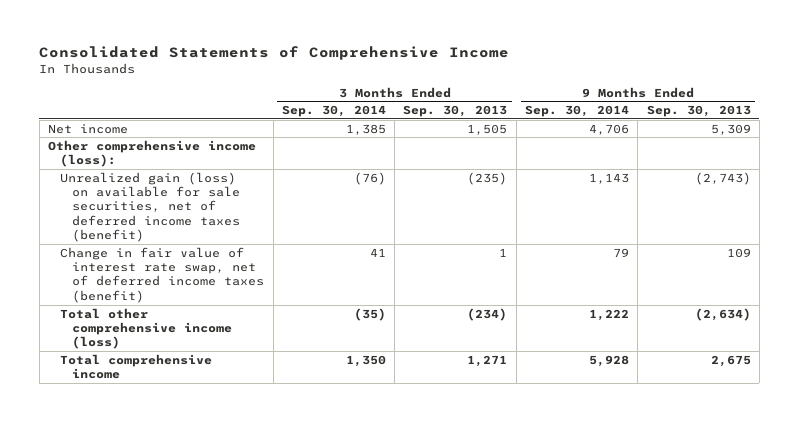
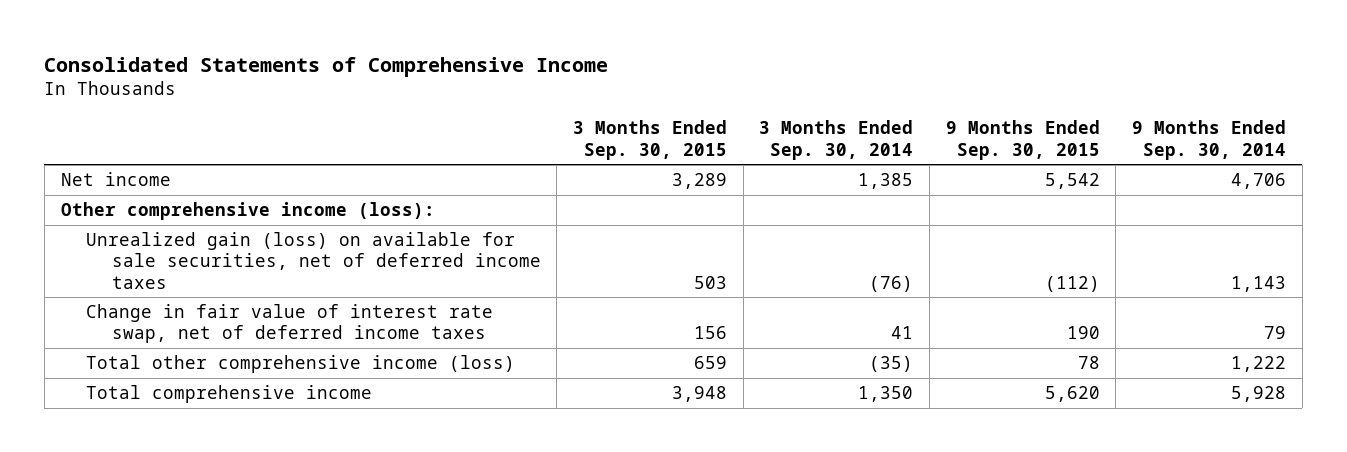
- | 3 Months Ended Sep. 30, 2014 | 3 Months Ended Sep. 30, 2013 | 9 Months Ended Sep. 30, 2014 | 9 Months Ended Sep. 30, 2013
+ | 3 Months Ended Sep. 30, 2015 | 3 Months Ended Sep. 30, 2014 | 9 Months Ended Sep. 30, 2015 | 9 Months Ended Sep. 30, 2014
- Unrealized gain (loss) on available for sale securities, net of deferred income taxes (benefit) | (76) | (235) | 1,143 | (2,743)
- Change in fair value of interest rate swap, net of deferred income taxes (benefit) | 41 | 1 | 79 | 109
+ Unrealized gain (loss) on available for sale securities, net of deferred income taxes | 503 | (76) | (112) | 1,143
+ Change in fair value of interest rate swap, net of deferred income taxes | 156 | 41 | 190 | 79

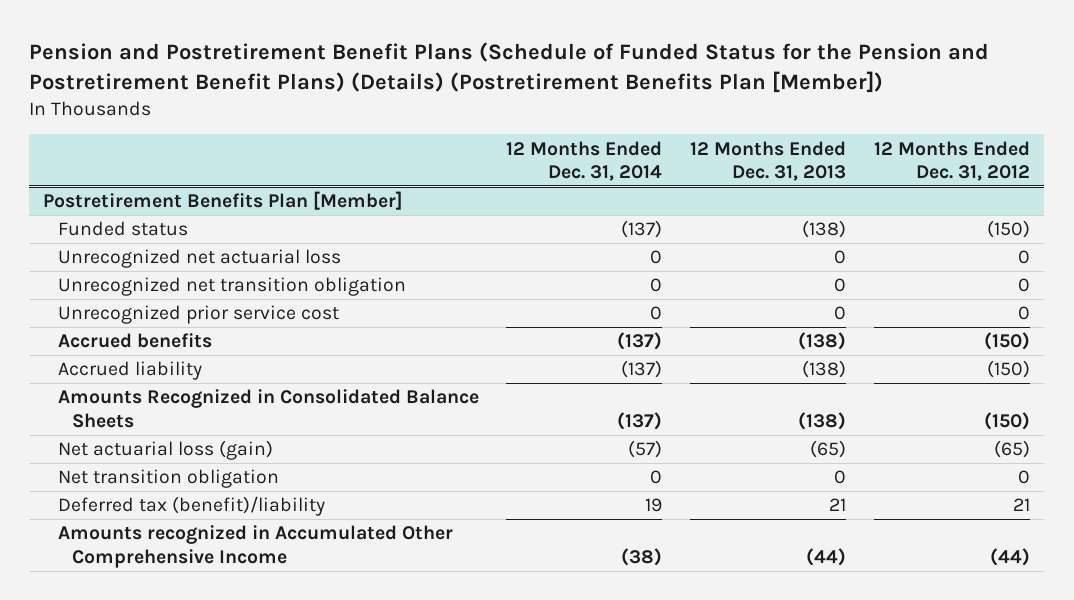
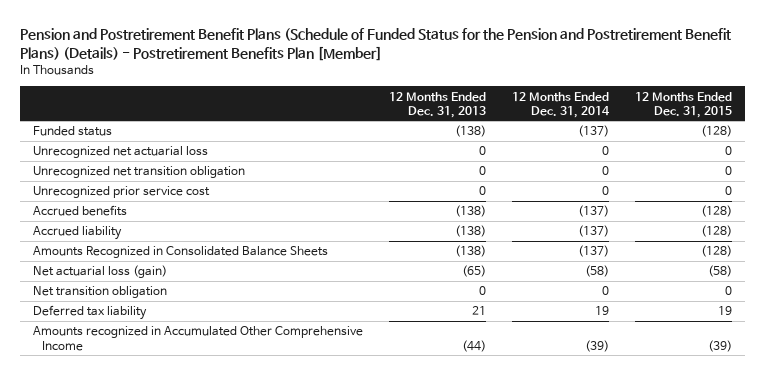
- Pension and Postretirement Benefit Plans (Schedule of Funded Status for the Pension and Postretirement Benefit Plans) (Details) (Postretirement Benefits Plan [Member])
+ Pension and Postretirement Benefit Plans (Schedule of Funded Status for the Pension and Postretirement Benefit Plans) (Details) - Postretirement Benefits Plan [Member]
- | 12 Months Ended Dec. 31, 2014 | 12 Months Ended Dec. 31, 2013 | 12 Months Ended Dec. 31, 2012
+ | 12 Months Ended Dec. 31, 2013 | 12 Months Ended Dec. 31, 2014 | 12 Months Ended Dec. 31, 2015
- Postretirement Benefits Plan [Member]
- Net actuarial loss (gain) | (57) | (65) | (65)
+ Net actuarial loss (gain) | (65) | (58) | (58)
- Deferred tax (benefit)/liability | 19 | 21 | 21
- Amounts recognized in Accumulated Other Comprehensive Income | (38) | (44) | (44)
+ Deferred tax liability | 21 | 19 | 19
+ Amounts recognized in Accumulated Other Comprehensive Income | (44) | (39) | (39)

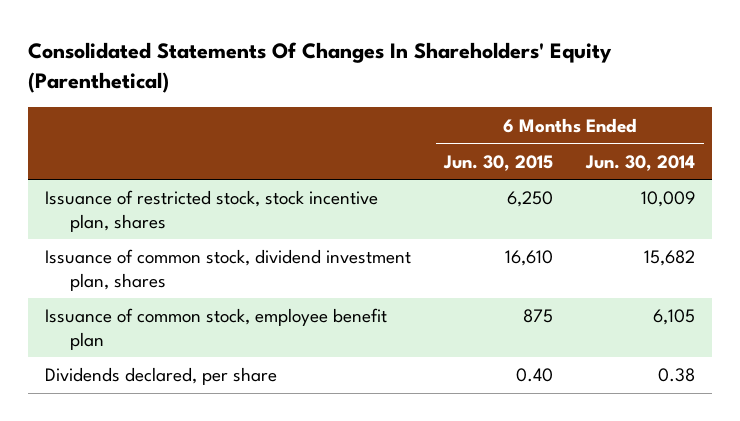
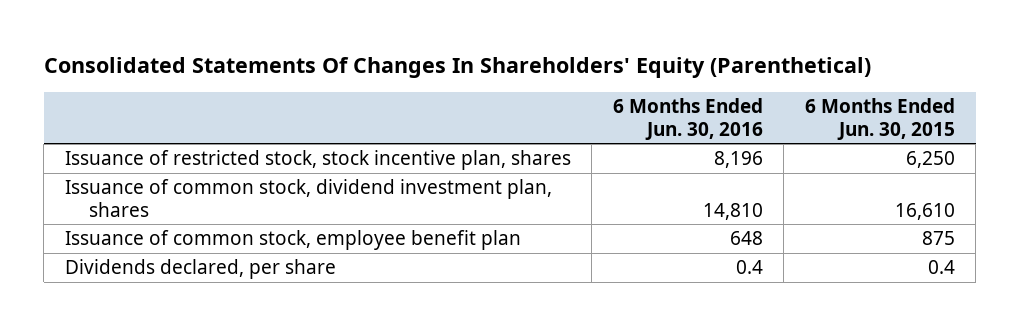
- | 6 Months Ended Jun. 30, 2015 | 6 Months Ended Jun. 30, 2014
+ | 6 Months Ended Jun. 30, 2016 | 6 Months Ended Jun. 30, 2015
- Dividends declared, per share | 0.40 | 0.38
+ Dividends declared, per share | 0.4 | 0.4

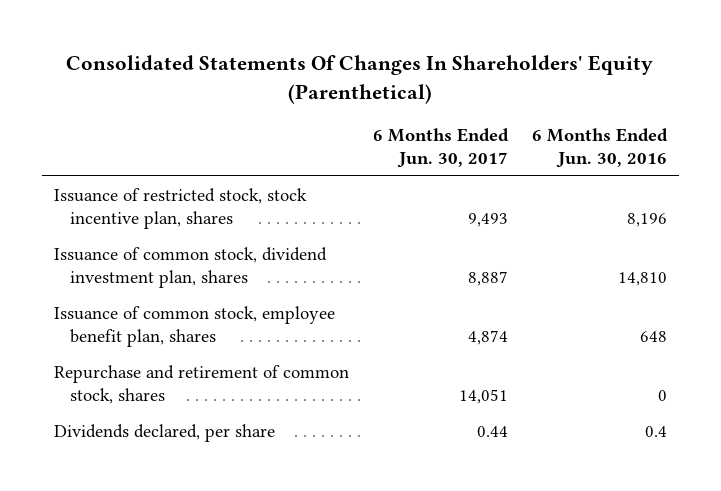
- | 6 Months Ended Jun. 30, 2016 | 6 Months Ended Jun. 30, 2015
+ | 6 Months Ended Jun. 30, 2017 | 6 Months Ended Jun. 30, 2016
- Issuance of common stock, employee benefit plan | 648 | 875
+ Issuance of common stock, employee benefit plan, shares | 4,874 | 648
+ Repurchase and retirement of common stock, shares | 14,051 | 0

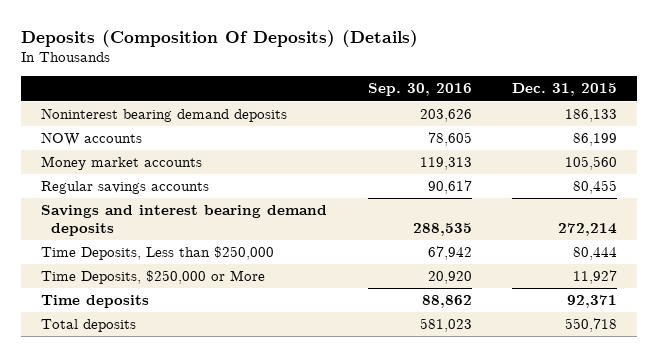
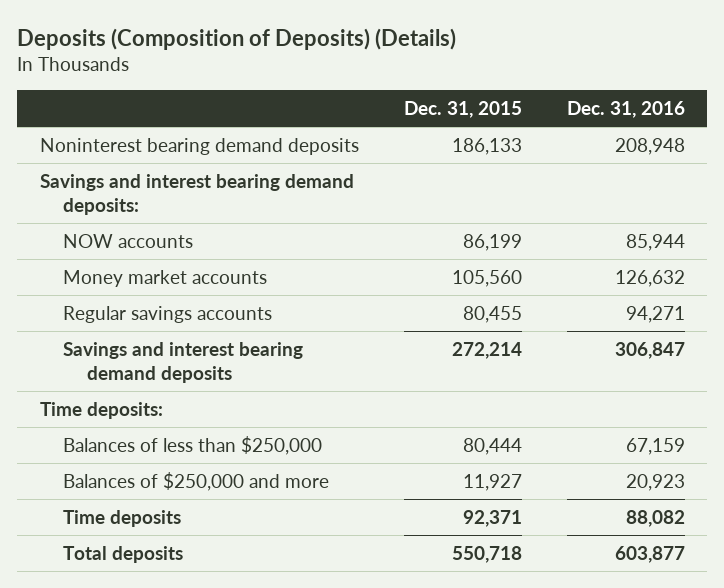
- Deposits (Composition Of Deposits) (Details)
+ Deposits (Composition of Deposits) (Details)
- | Sep. 30, 2016 | Dec. 31, 2015
+ | Dec. 31, 2015 | Dec. 31, 2016
+ Savings and interest bearing demand deposits:
- Time Deposits, Less than $250,000 | 67,942 | 80,444
- Time Deposits, $250,000 or More | 20,920 | 11,927
+ Time deposits:
+ Balances of less than $250,000 | 80,444 | 67,159
+ Balances of $250,000 and more | 11,927 | 20,923

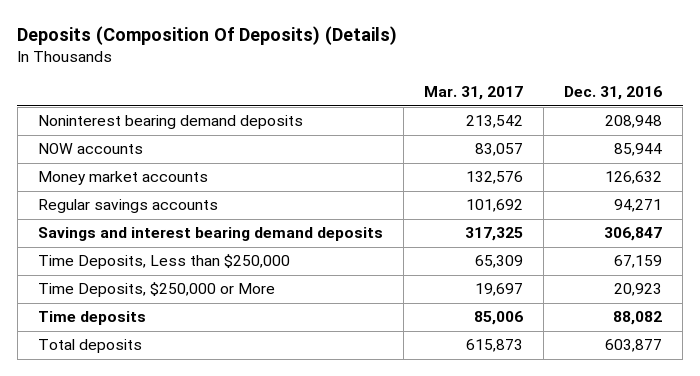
- Deposits (Composition of Deposits) (Details)
+ Deposits (Composition Of Deposits) (Details)
- | Dec. 31, 2015 | Dec. 31, 2016
+ | Mar. 31, 2017 | Dec. 31, 2016
- Savings and interest bearing demand deposits:
- Time deposits:
- Balances of less than $250,000 | 80,444 | 67,159
- Balances of $250,000 and more | 11,927 | 20,923
+ Time Deposits, Less than $250,000 | 65,309 | 67,159
+ Time Deposits, $250,000 or More | 19,697 | 20,923

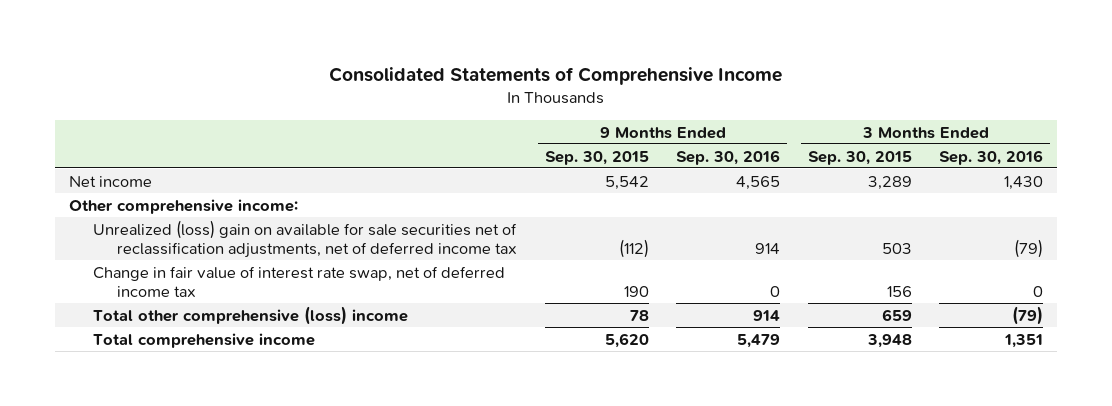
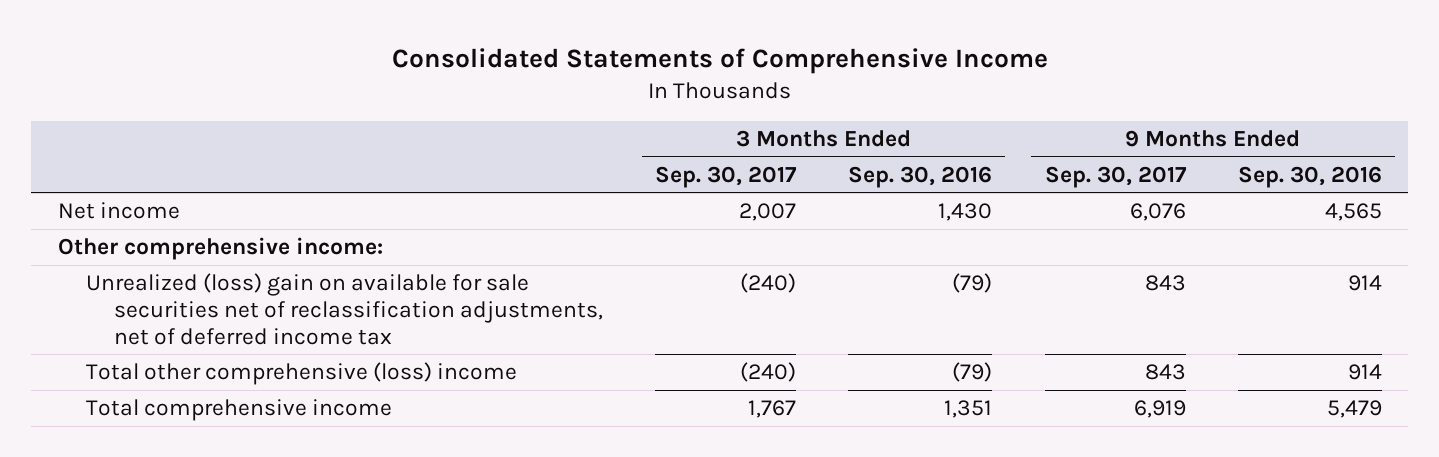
- | 9 Months Ended Sep. 30, 2015 | 9 Months Ended Sep. 30, 2016 | 3 Months Ended Sep. 30, 2015 | 3 Months Ended Sep. 30, 2016
+ | 3 Months Ended Sep. 30, 2017 | 3 Months Ended Sep. 30, 2016 | 9 Months Ended Sep. 30, 2017 | 9 Months Ended Sep. 30, 2016
- Change in fair value of interest rate swap, net of deferred income tax | 190 | 0 | 156 | 0

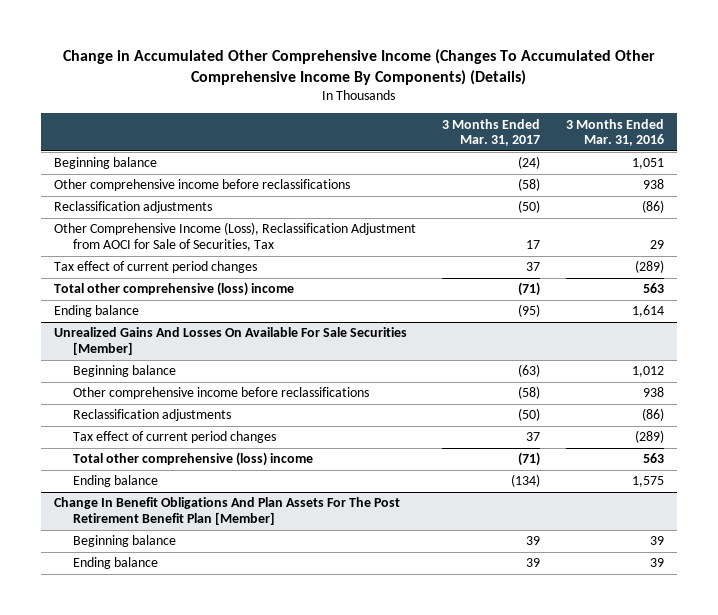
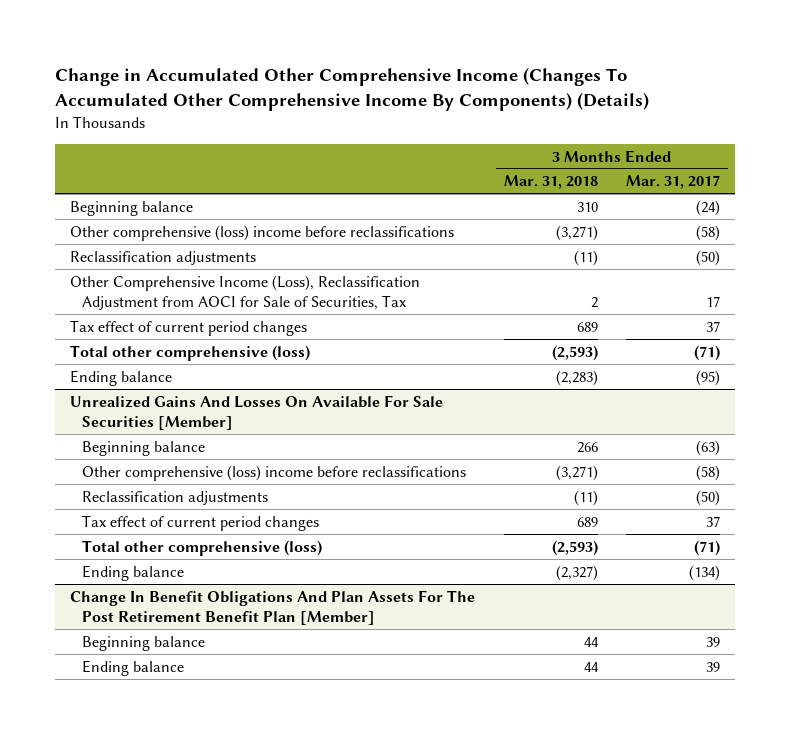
- | 3 Months Ended Mar. 31, 2017 | 3 Months Ended Mar. 31, 2016
+ | 3 Months Ended Mar. 31, 2018 | 3 Months Ended Mar. 31, 2017
- Other comprehensive income before reclassifications | (58) | 938
+ Other comprehensive (loss) income before reclassifications | (3,271) | (58)
- Total other comprehensive (loss) income | (71) | 563
+ Total other comprehensive (loss) | (2,593) | (71)
@ Unrealized Gains And Losses On Available For Sale Securities [Member]
- Other comprehensive income before reclassifications | (58) | 938
+ Other comprehensive (loss) income before reclassifications | (3,271) | (58)
- Total other comprehensive (loss) income | (71) | 563
+ Total other comprehensive (loss) | (2,593) | (71)

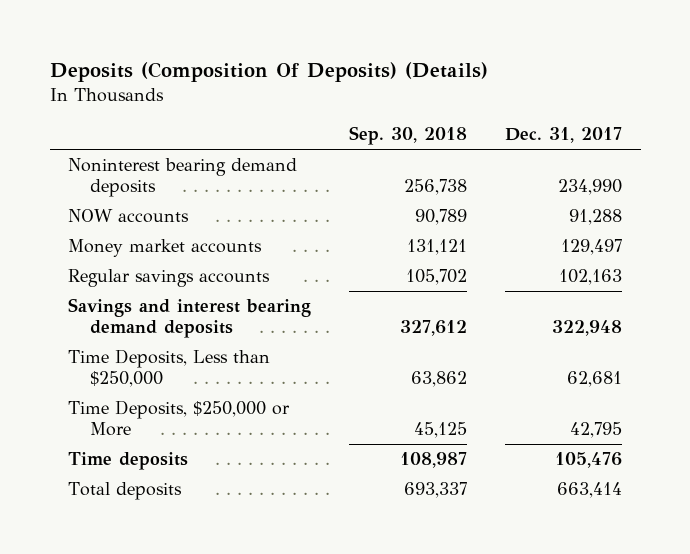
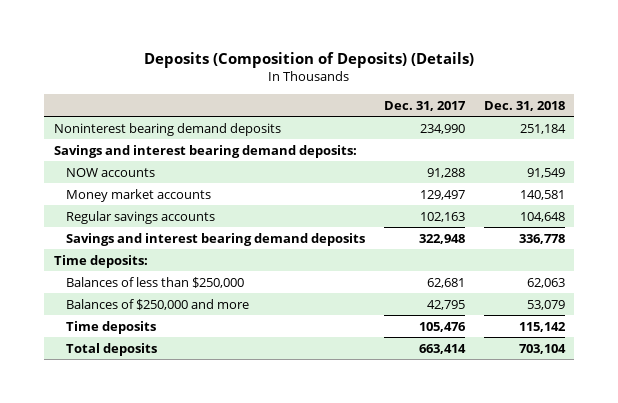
- Deposits (Composition Of Deposits) (Details)
+ Deposits (Composition of Deposits) (Details)
- | Sep. 30, 2018 | Dec. 31, 2017
+ | Dec. 31, 2017 | Dec. 31, 2018
+ Savings and interest bearing demand deposits:
- Time Deposits, Less than $250,000 | 63,862 | 62,681
- Time Deposits, $250,000 or More | 45,125 | 42,795
+ Time deposits:
+ Balances of less than $250,000 | 62,681 | 62,063
+ Balances of $250,000 and more | 42,795 | 53,079

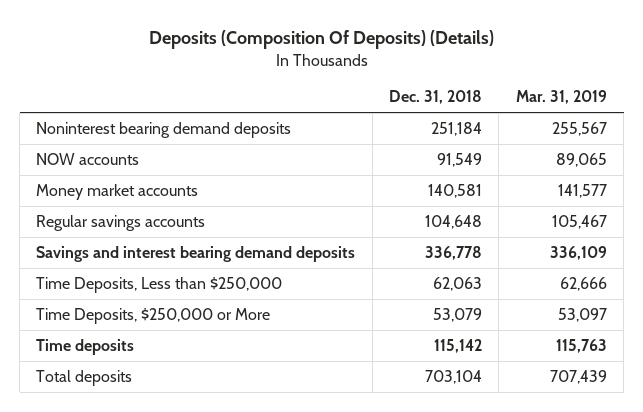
- Deposits (Composition of Deposits) (Details)
+ Deposits (Composition Of Deposits) (Details)
- | Dec. 31, 2017 | Dec. 31, 2018
+ | Dec. 31, 2018 | Mar. 31, 2019
- Savings and interest bearing demand deposits:
- Time deposits:
- Balances of less than $250,000 | 62,681 | 62,063
- Balances of $250,000 and more | 42,795 | 53,079
+ Time Deposits, Less than $250,000 | 62,063 | 62,666
+ Time Deposits, $250,000 or More | 53,079 | 53,097

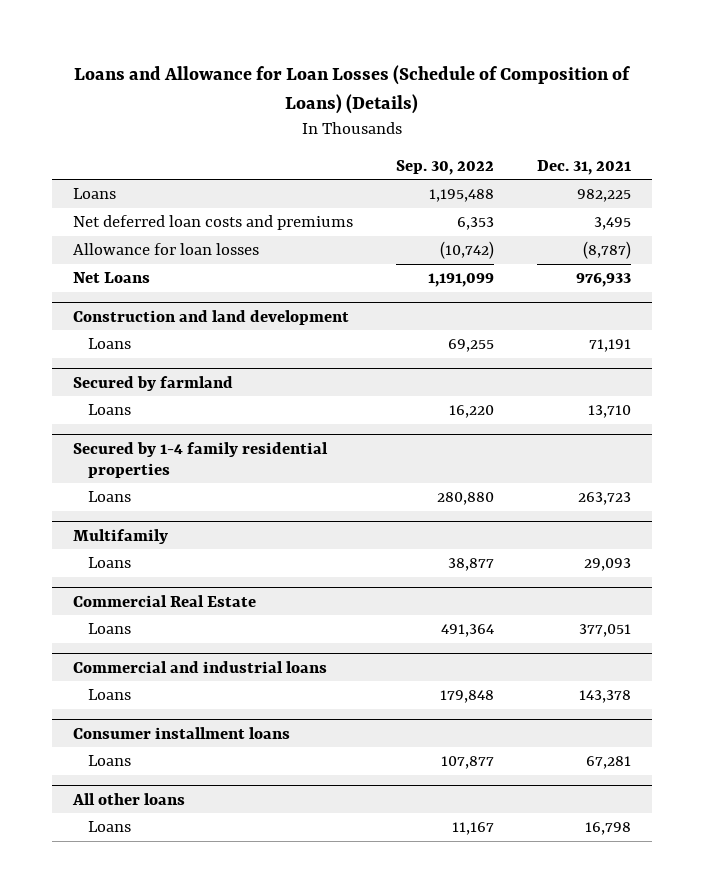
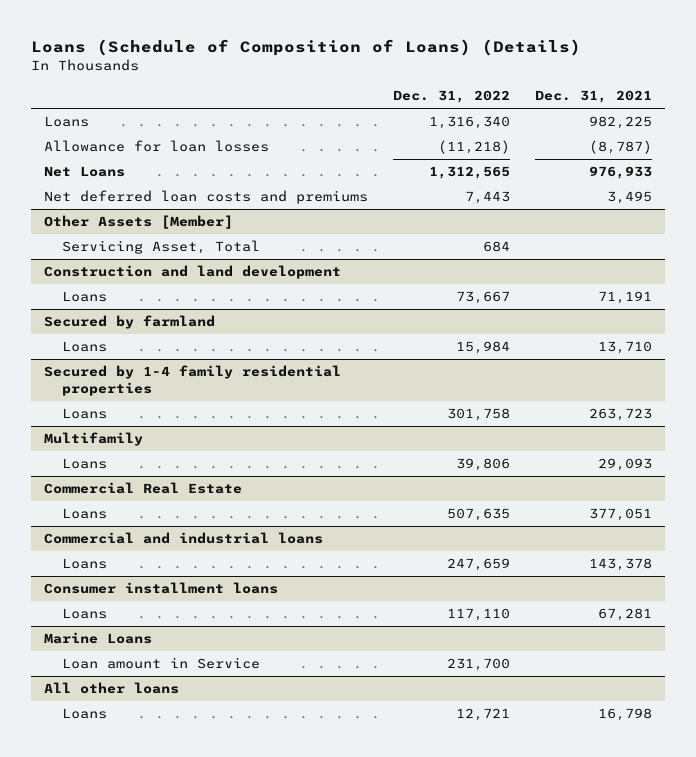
- Loans and Allowance for Loan Losses (Schedule of Composition of Loans) (Details)
+ Loans (Schedule of Composition of Loans) (Details)
- | Sep. 30, 2022 | Dec. 31, 2021
+ | Dec. 31, 2022 | Dec. 31, 2021
moved down: Net deferred loan costs and premiums | 7,443 | 3,495
+ Other Assets [Member]
+ Servicing Asset, Total | 684 |
+ Marine Loans
+ Loan amount in Service | 231,700 |

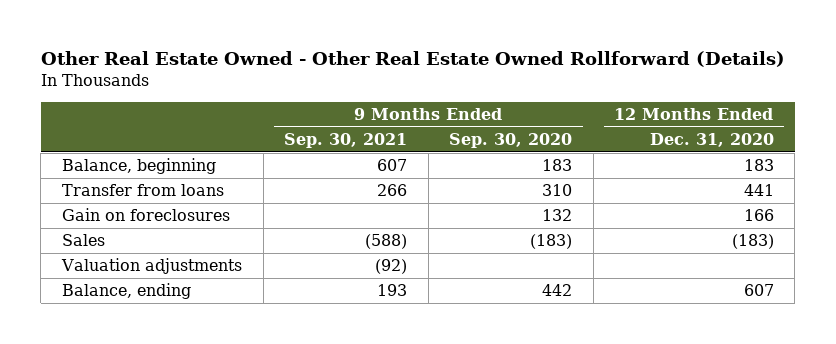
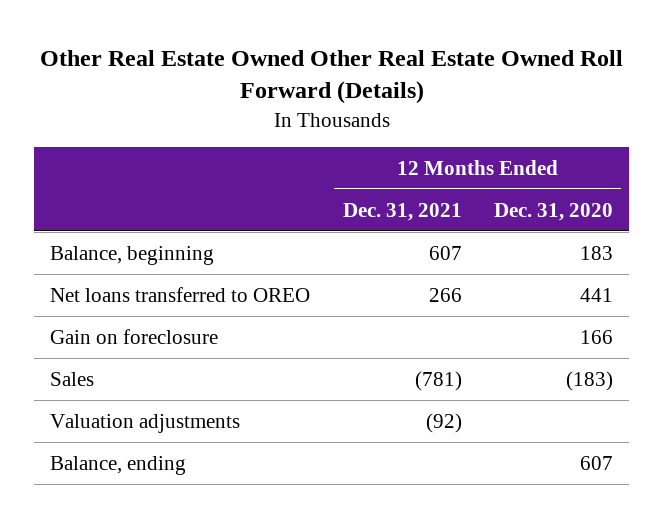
- Other Real Estate Owned - Other Real Estate Owned Rollforward (Details)
+ Other Real Estate Owned Other Real Estate Owned Roll Forward (Details)
- | 9 Months Ended Sep. 30, 2021 | 9 Months Ended Sep. 30, 2020 | 12 Months Ended Dec. 31, 2020
+ | 12 Months Ended Dec. 31, 2021 | 12 Months Ended Dec. 31, 2020
- Transfer from loans | 266 | 310 | 441
- Gain on foreclosures | | 132 | 166
+ Net loans transferred to OREO | 266 | 441
+ Gain on foreclosure | | 166

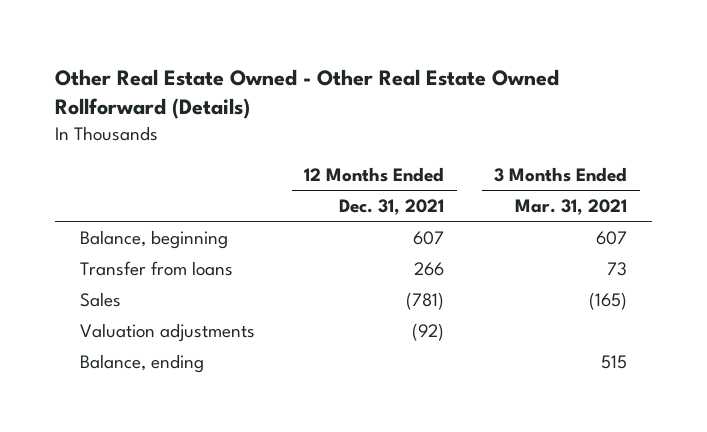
- Other Real Estate Owned Other Real Estate Owned Roll Forward (Details)
+ Other Real Estate Owned - Other Real Estate Owned Rollforward (Details)
- | 12 Months Ended Dec. 31, 2021 | 12 Months Ended Dec. 31, 2020
+ | 12 Months Ended Dec. 31, 2021 | 3 Months Ended Mar. 31, 2021
- Net loans transferred to OREO | 266 | 441
- Gain on foreclosure | | 166
+ Transfer from loans | 266 | 73

